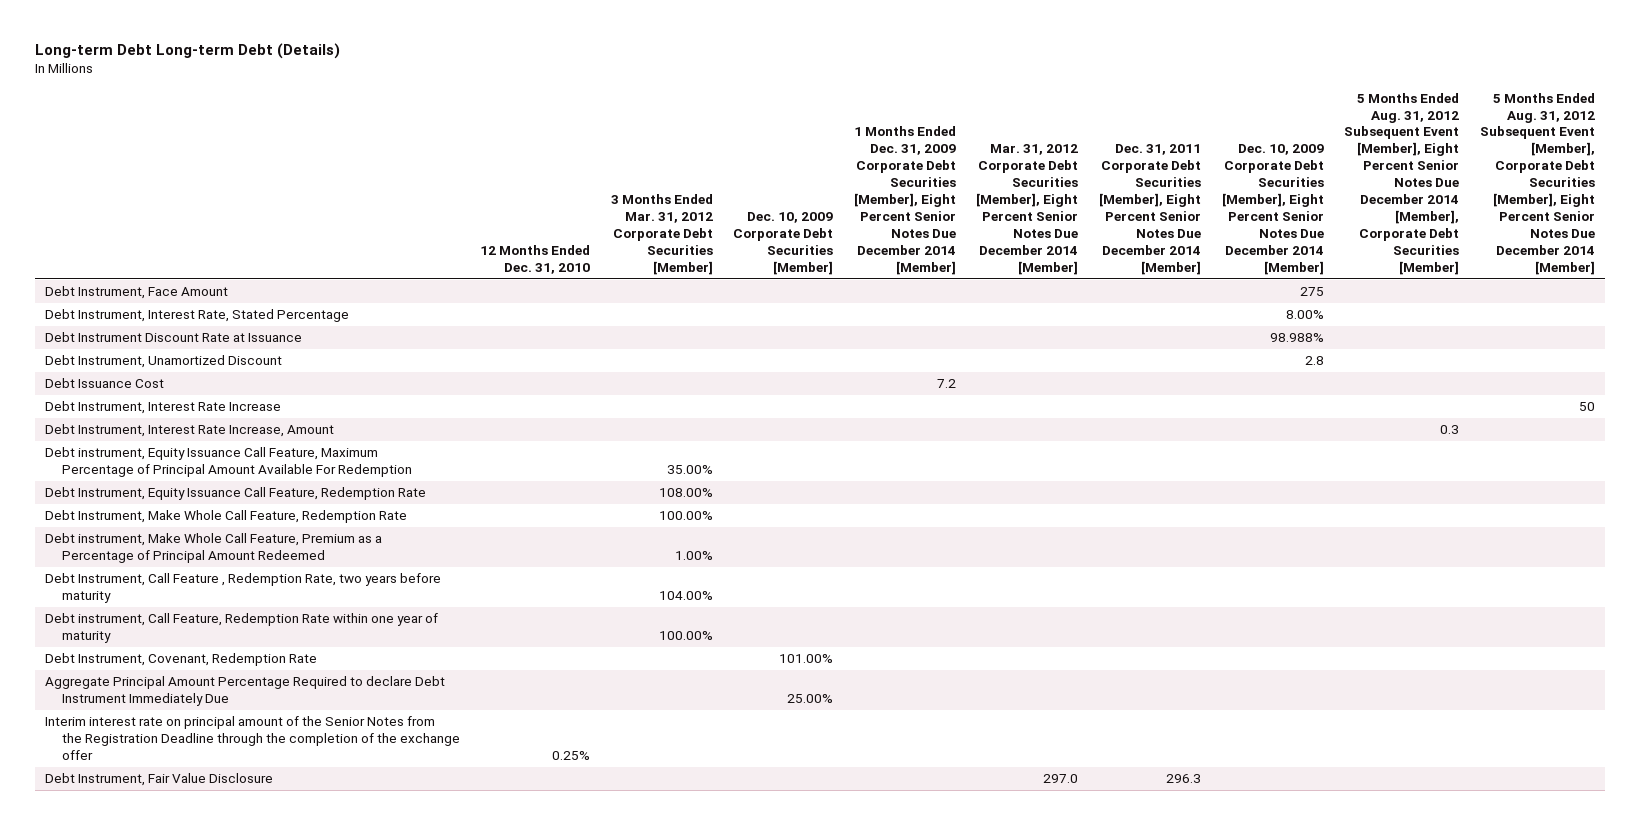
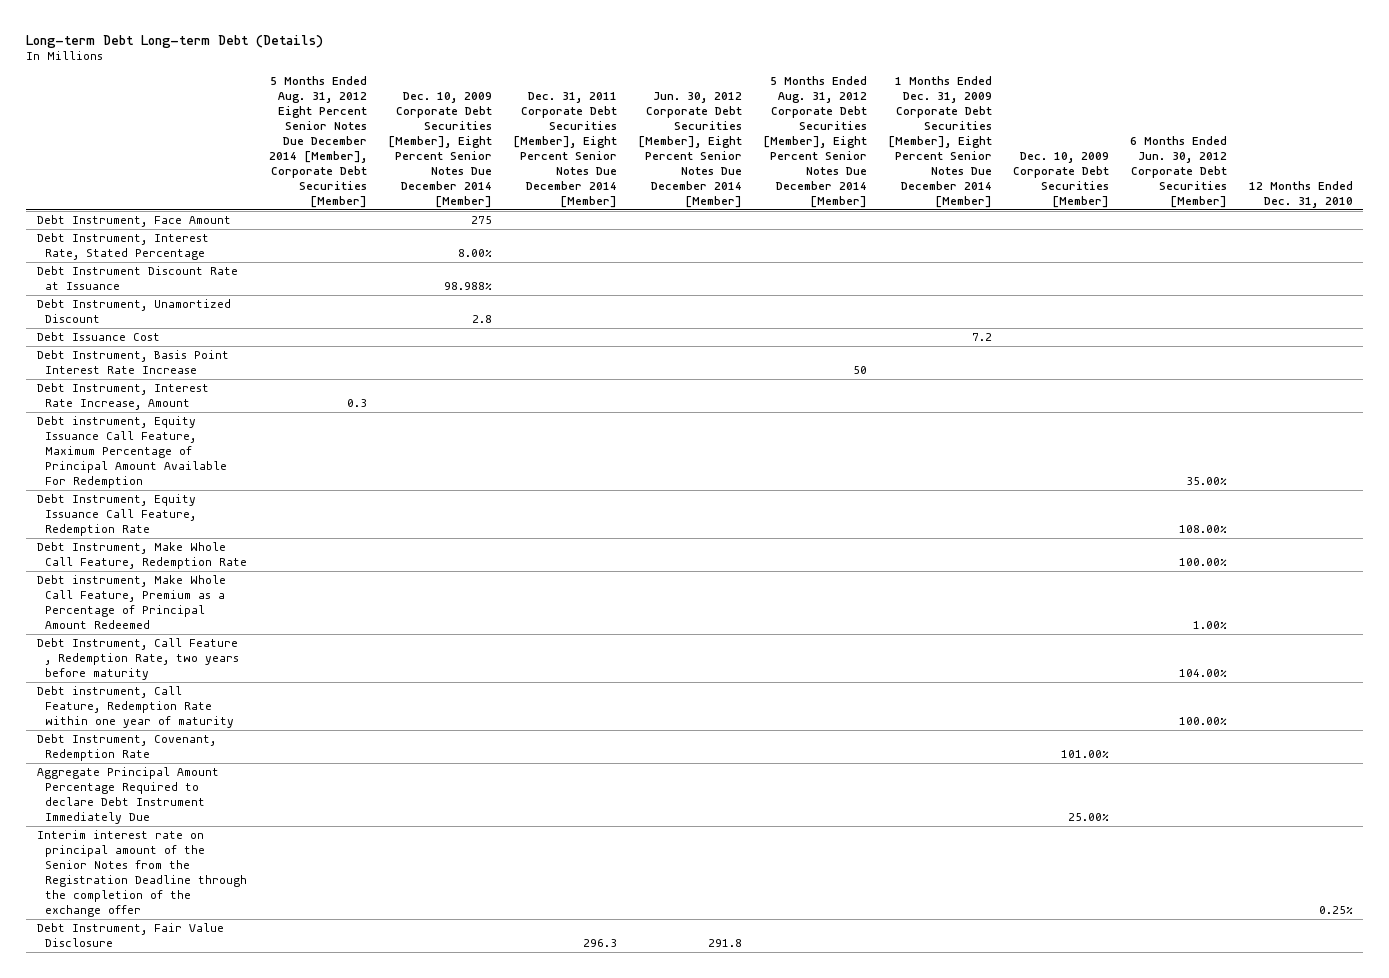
- | 12 Months Ended Dec. 31, 2010 | 3 Months Ended Mar. 31, 2012 Corporate Debt Securities [Member] | Dec. 10, 2009 Corporate Debt Securities [Member] | 1 Months Ended Dec. 31, 2009 Corporate Debt Securities [Member], Eight Percent Senior Notes Due December 2014 [Member] | Mar. 31, 2012 Corporate Debt Securities [Member], Eight Percent Senior Notes Due December 2014 [Member] | Dec. 31, 2011 Corporate Debt Securities [Member], Eight Percent Senior Notes Due December 2014 [Member] | Dec. 10, 2009 Corporate Debt Securities [Member], Eight Percent Senior Notes Due December 2014 [Member] | 5 Months Ended Aug. 31, 2012 Subsequent Event [Member], Eight Percent Senior Notes Due December 2014 [Member], Corporate Debt Securities [Member] | 5 Months Ended Aug. 31, 2012 Subsequent Event [Member], Corporate Debt Securities [Member], Eight Percent Senior Notes Due December 2014 [Member]
+ | 5 Months Ended Aug. 31, 2012 Eight Percent Senior Notes Due December 2014 [Member], Corporate Debt Securities [Member] | Dec. 10, 2009 Corporate Debt Securities [Member], Eight Percent Senior Notes Due December 2014 [Member] | Dec. 31, 2011 Corporate Debt Securities [Member], Eight Percent Senior Notes Due December 2014 [Member] | Jun. 30, 2012 Corporate Debt Securities [Member], Eight Percent Senior Notes Due December 2014 [Member] | 5 Months Ended Aug. 31, 2012 Corporate Debt Securities [Member], Eight Percent Senior Notes Due December 2014 [Member] | 1 Months Ended Dec. 31, 2009 Corporate Debt Securities [Member], Eight Percent Senior Notes Due December 2014 [Member] | Dec. 10, 2009 Corporate Debt Securities [Member] | 6 Months Ended Jun. 30, 2012 Corporate Debt Securities [Member] | 12 Months Ended Dec. 31, 2010
- Debt Instrument, Interest Rate Increase | | | | | | | | | 50
+ Debt Instrument, Basis Point Interest Rate Increase | | | | | 50 | | | |

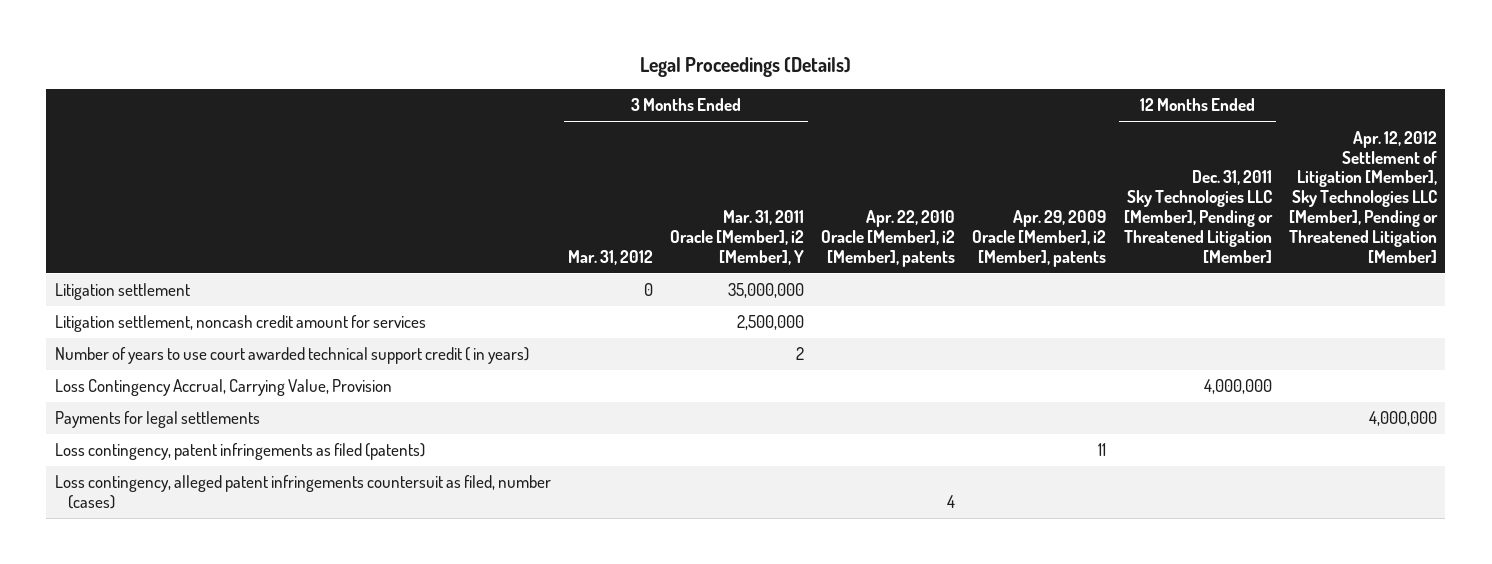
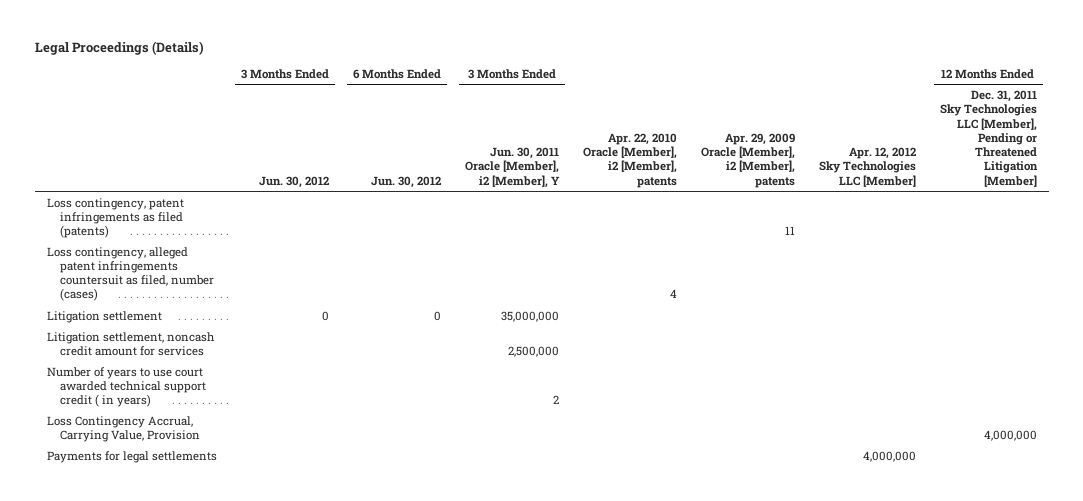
- | 3 Months Ended Mar. 31, 2012 | 3 Months Ended Mar. 31, 2011 Oracle [Member], i2 [Member], Y | Apr. 22, 2010 Oracle [Member], i2 [Member], patents | Apr. 29, 2009 Oracle [Member], i2 [Member], patents | 12 Months Ended Dec. 31, 2011 Sky Technologies LLC [Member], Pending or Threatened Litigation [Member] | Apr. 12, 2012 Settlement of Litigation [Member], Sky Technologies LLC [Member], Pending or Threatened Litigation [Member]
+ | 3 Months Ended Jun. 30, 2012 | 6 Months Ended Jun. 30, 2012 | 3 Months Ended Jun. 30, 2011 Oracle [Member], i2 [Member], Y | Apr. 22, 2010 Oracle [Member], i2 [Member], patents | Apr. 29, 2009 Oracle [Member], i2 [Member], patents | Apr. 12, 2012 Sky Technologies LLC [Member] | 12 Months Ended Dec. 31, 2011 Sky Technologies LLC [Member], Pending or Threatened Litigation [Member]
moved up: Loss contingency, patent infringements as filed (patents) | | | | | 11 | |
moved up: Loss contingency, alleged patent infringements countersuit as filed, number (cases) | | | | 4 | | |

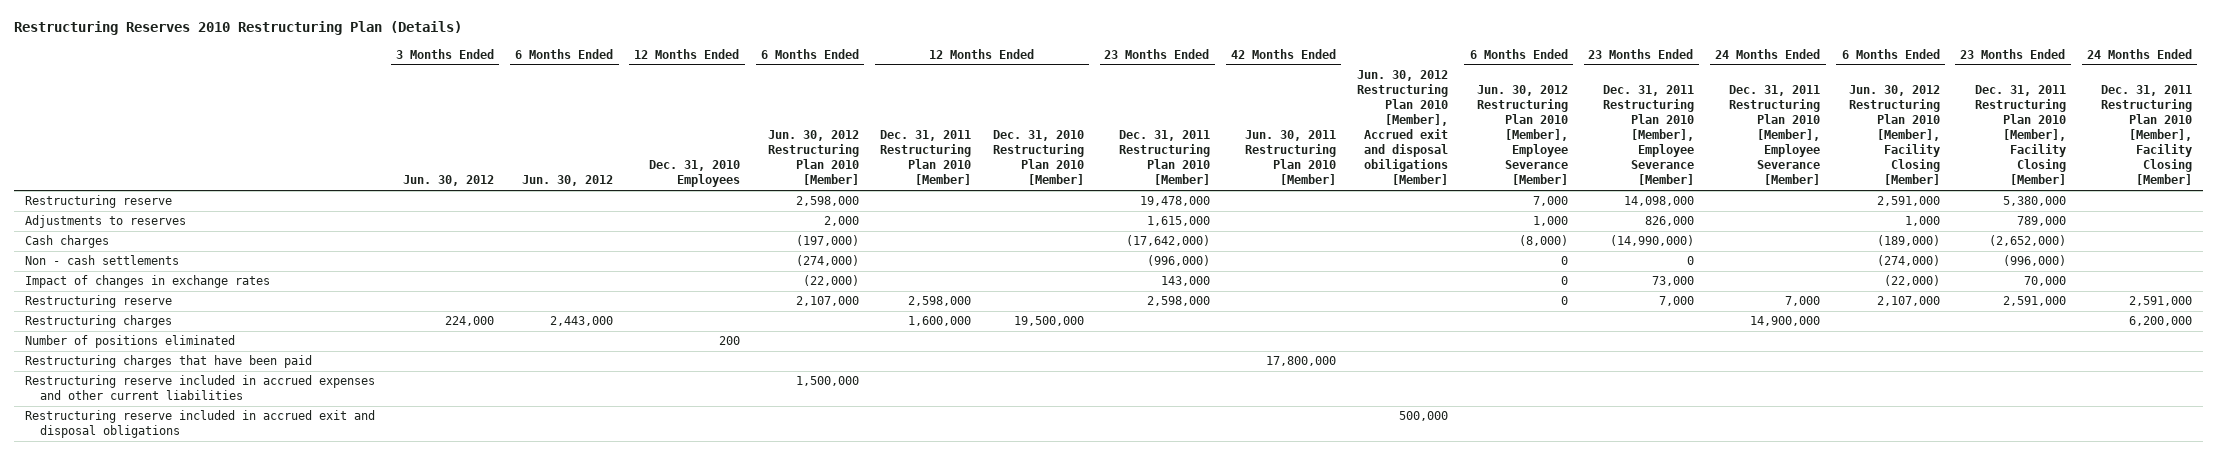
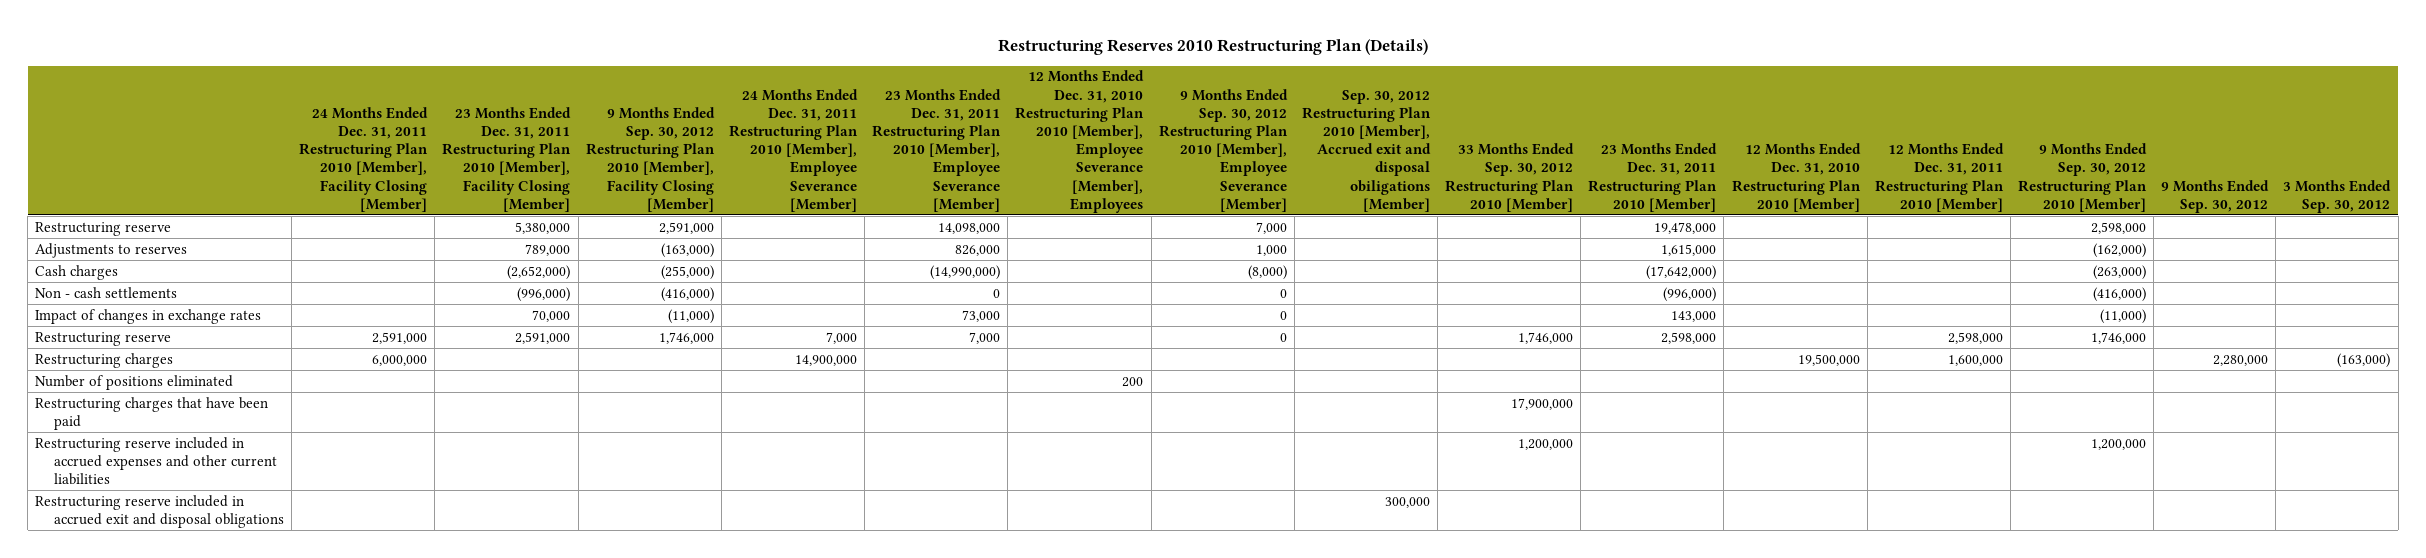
- | 3 Months Ended Jun. 30, 2012 | 6 Months Ended Jun. 30, 2012 | 12 Months Ended Dec. 31, 2010 Employees | 6 Months Ended Jun. 30, 2012 Restructuring Plan 2010 [Member] | 12 Months Ended Dec. 31, 2011 Restructuring Plan 2010 [Member] | 12 Months Ended Dec. 31, 2010 Restructuring Plan 2010 [Member] | 23 Months Ended Dec. 31, 2011 Restructuring Plan 2010 [Member] | 42 Months Ended Jun. 30, 2011 Restructuring Plan 2010 [Member] | Jun. 30, 2012 Restructuring Plan 2010 [Member], Accrued exit and disposal obiligations [Member] | 6 Months Ended Jun. 30, 2012 Restructuring Plan 2010 [Member], Employee Severance [Member] | 23 Months Ended Dec. 31, 2011 Restructuring Plan 2010 [Member], Employee Severance [Member] | 24 Months Ended Dec. 31, 2011 Restructuring Plan 2010 [Member], Employee Severance [Member] | 6 Months Ended Jun. 30, 2012 Restructuring Plan 2010 [Member], Facility Closing [Member] | 23 Months Ended Dec. 31, 2011 Restructuring Plan 2010 [Member], Facility Closing [Member] | 24 Months Ended Dec. 31, 2011 Restructuring Plan 2010 [Member], Facility Closing [Member]
+ | 24 Months Ended Dec. 31, 2011 Restructuring Plan 2010 [Member], Facility Closing [Member] | 23 Months Ended Dec. 31, 2011 Restructuring Plan 2010 [Member], Facility Closing [Member] | 9 Months Ended Sep. 30, 2012 Restructuring Plan 2010 [Member], Facility Closing [Member] | 24 Months Ended Dec. 31, 2011 Restructuring Plan 2010 [Member], Employee Severance [Member] | 23 Months Ended Dec. 31, 2011 Restructuring Plan 2010 [Member], Employee Severance [Member] | 12 Months Ended Dec. 31, 2010 Restructuring Plan 2010 [Member], Employee Severance [Member], Employees | 9 Months Ended Sep. 30, 2012 Restructuring Plan 2010 [Member], Employee Severance [Member] | Sep. 30, 2012 Restructuring Plan 2010 [Member], Accrued exit and disposal obiligations [Member] | 33 Months Ended Sep. 30, 2012 Restructuring Plan 2010 [Member] | 23 Months Ended Dec. 31, 2011 Restructuring Plan 2010 [Member] | 12 Months Ended Dec. 31, 2010 Restructuring Plan 2010 [Member] | 12 Months Ended Dec. 31, 2011 Restructuring Plan 2010 [Member] | 9 Months Ended Sep. 30, 2012 Restructuring Plan 2010 [Member] | 9 Months Ended Sep. 30, 2012 | 3 Months Ended Sep. 30, 2012
- Restructuring charges | 224,000 | 2,443,000 | | | 1,600,000 | 19,500,000 | | | | | | 14,900,000 | | | 6,200,000
+ Restructuring charges | 6,000,000 | | | 14,900,000 | | | | | | | 19,500,000 | 1,600,000 | | 2,280,000 | (163,000)

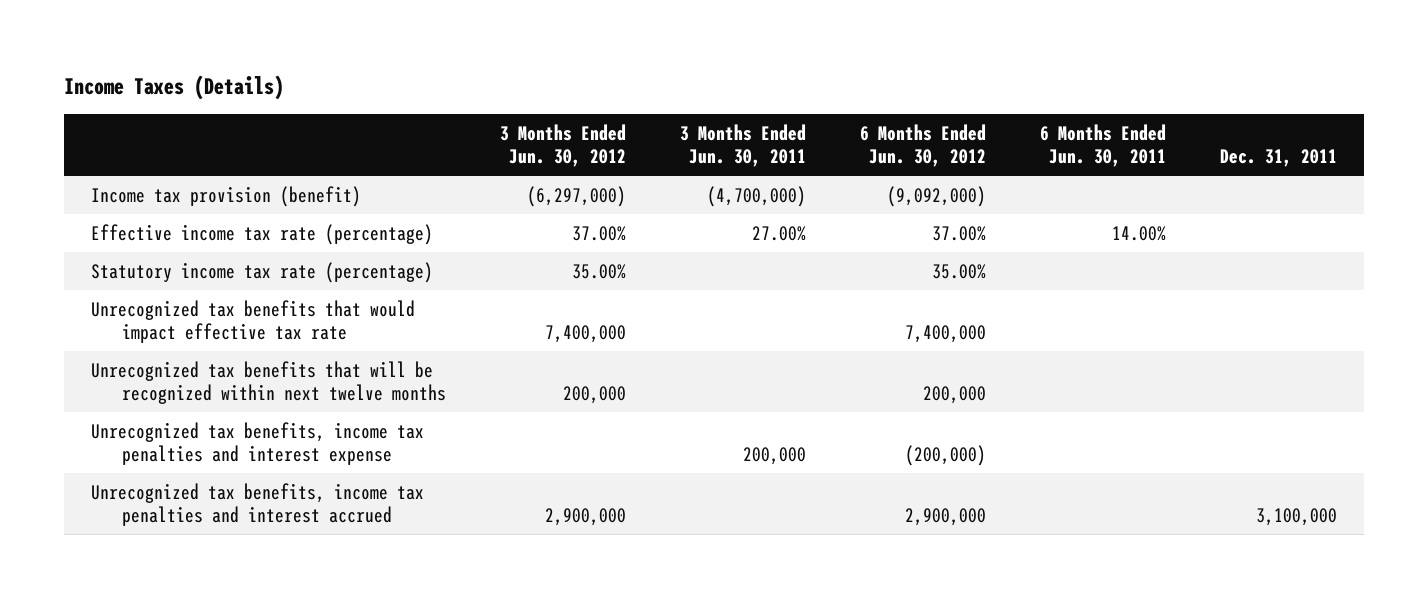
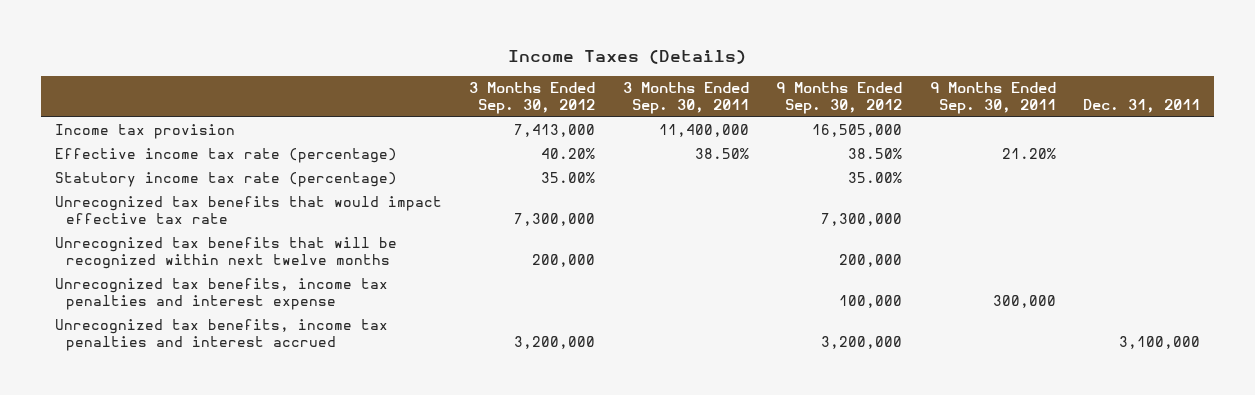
- | 3 Months Ended Jun. 30, 2012 | 3 Months Ended Jun. 30, 2011 | 6 Months Ended Jun. 30, 2012 | 6 Months Ended Jun. 30, 2011 | Dec. 31, 2011
+ | 3 Months Ended Sep. 30, 2012 | 3 Months Ended Sep. 30, 2011 | 9 Months Ended Sep. 30, 2012 | 9 Months Ended Sep. 30, 2011 | Dec. 31, 2011
- Income tax provision (benefit) | (6,297,000) | (4,700,000) | (9,092,000) | |
+ Income tax provision | 7,413,000 | 11,400,000 | 16,505,000 | |

